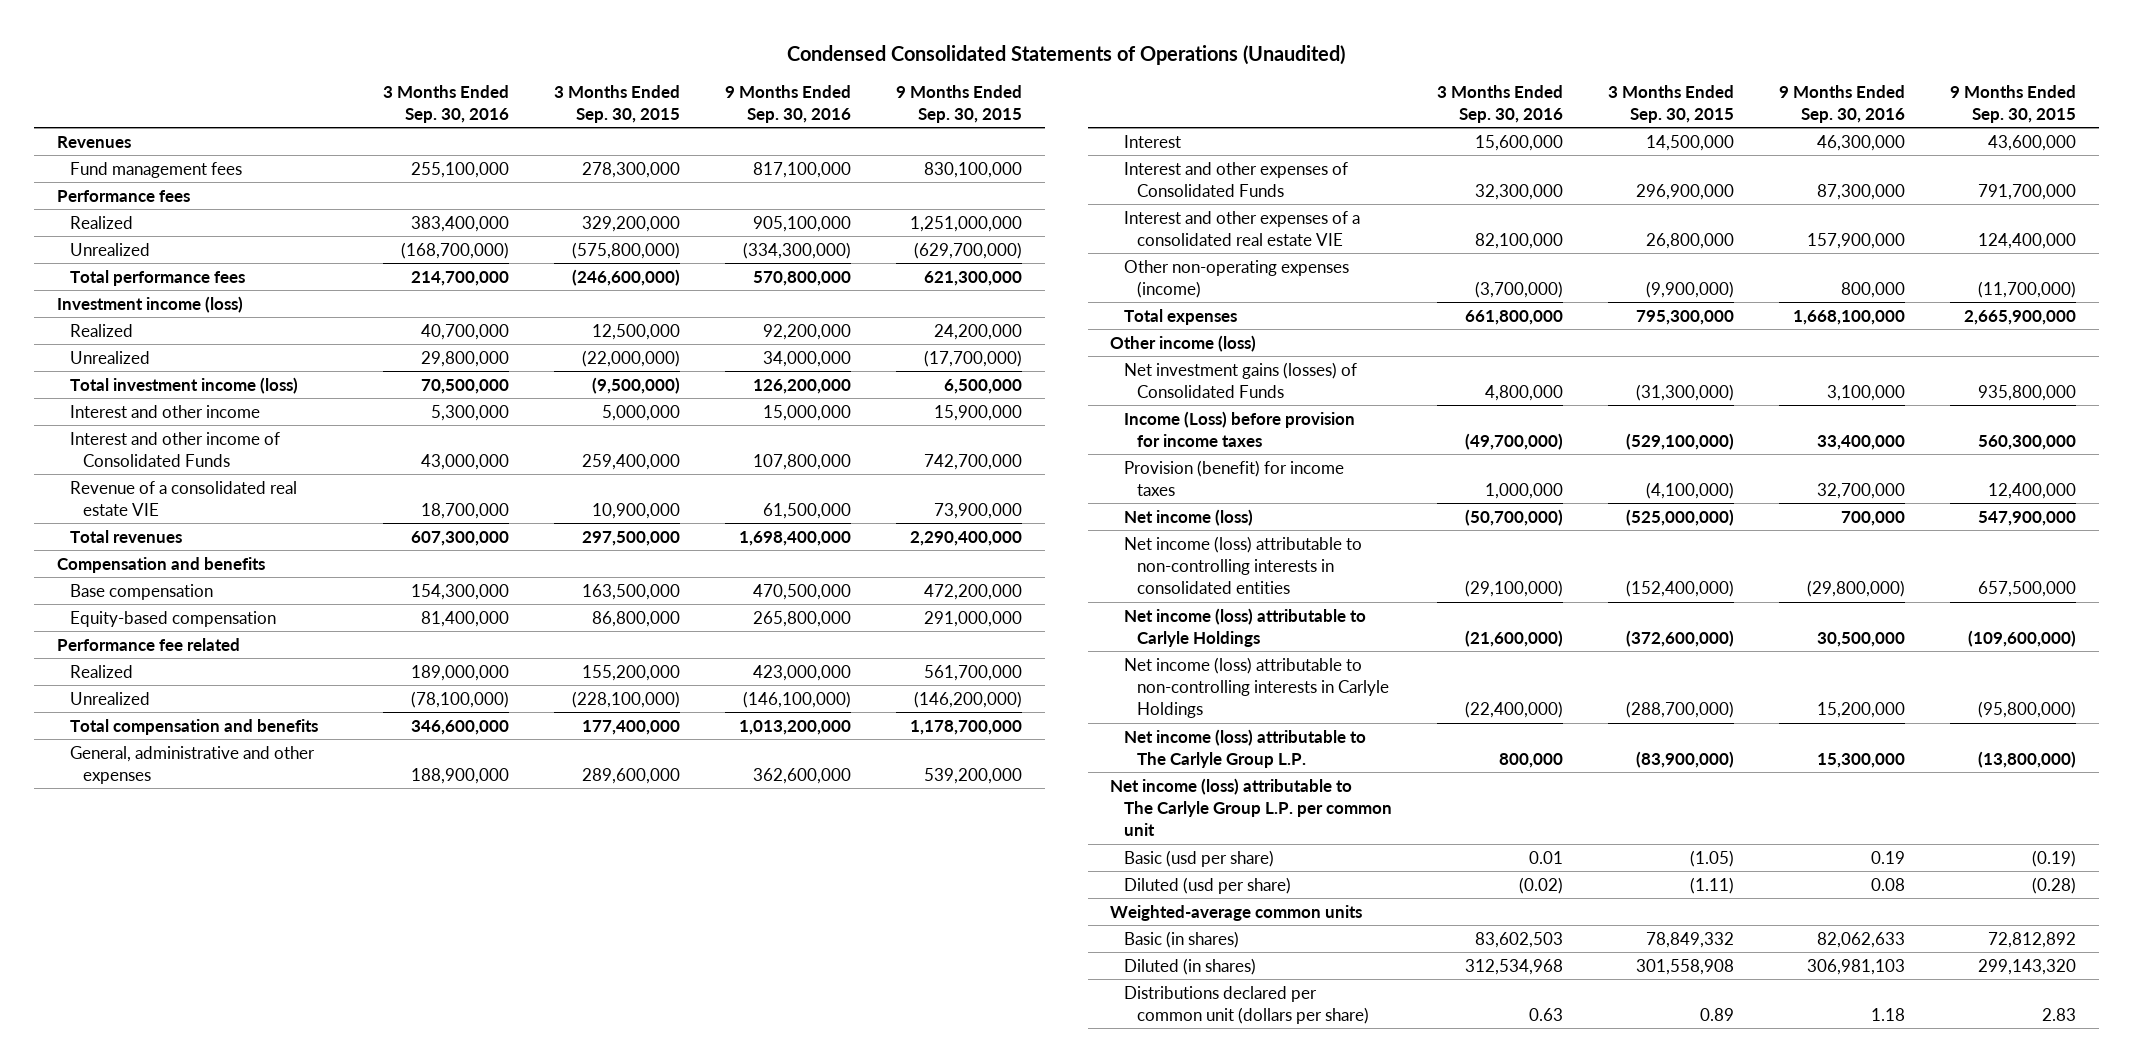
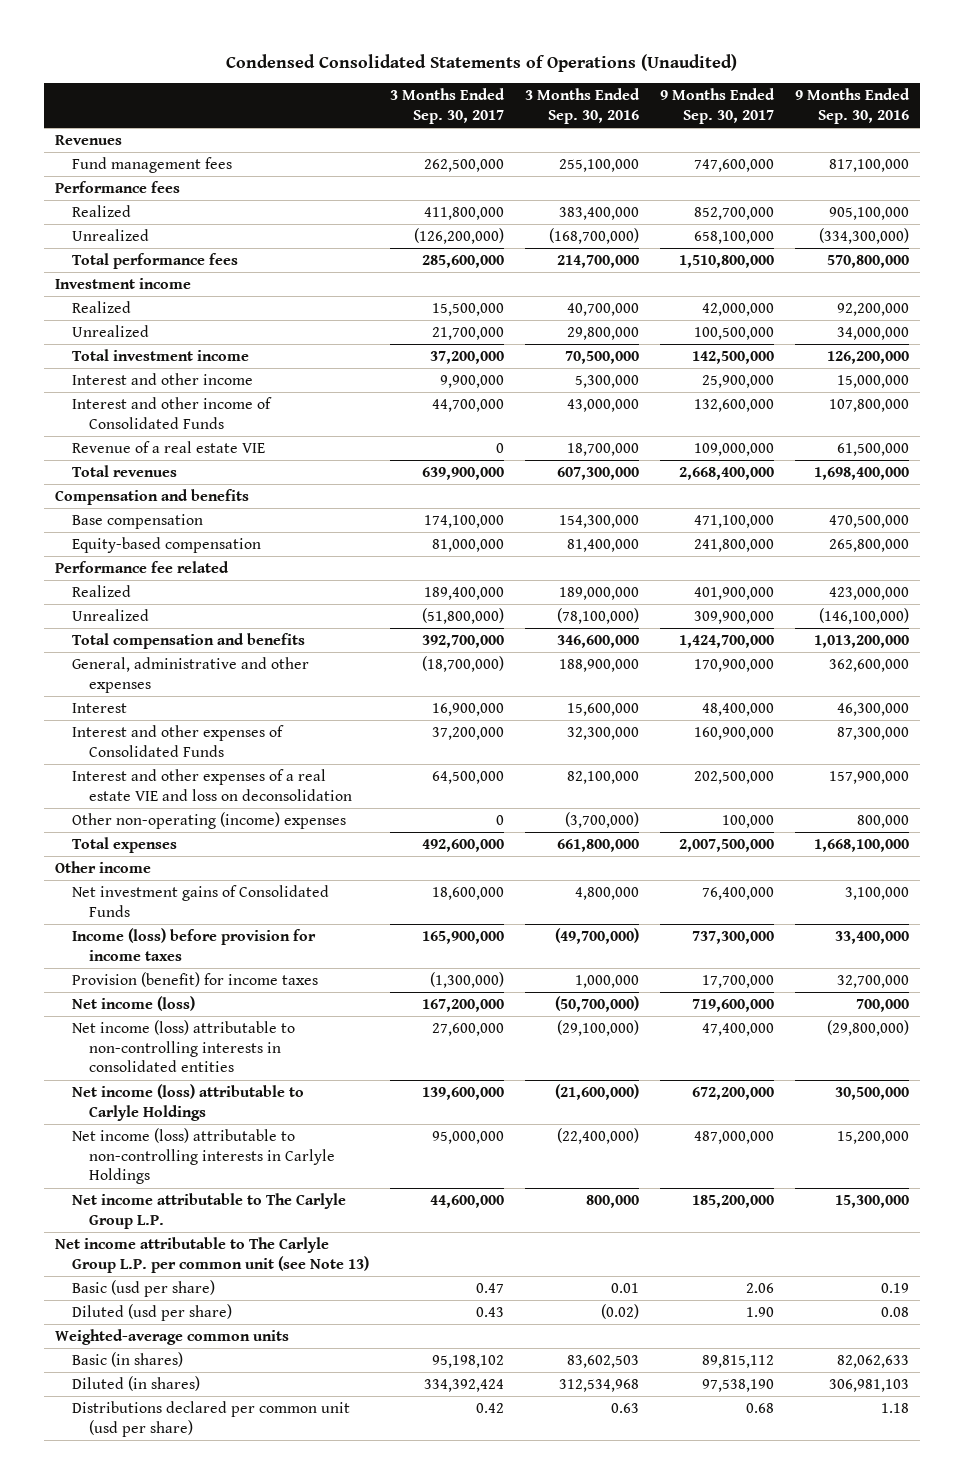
- | 3 Months Ended Sep. 30, 2016 | 3 Months Ended Sep. 30, 2015 | 9 Months Ended Sep. 30, 2016 | 9 Months Ended Sep. 30, 2015
+ | 3 Months Ended Sep. 30, 2017 | 3 Months Ended Sep. 30, 2016 | 9 Months Ended Sep. 30, 2017 | 9 Months Ended Sep. 30, 2016
- Investment income (loss)
+ Investment income
- Total investment income (loss) | 70,500,000 | (9,500,000) | 126,200,000 | 6,500,000
+ Total investment income | 37,200,000 | 70,500,000 | 142,500,000 | 126,200,000
- Revenue of a consolidated real estate VIE | 18,700,000 | 10,900,000 | 61,500,000 | 73,900,000
+ Revenue of a real estate VIE | 0 | 18,700,000 | 109,000,000 | 61,500,000
- Interest and other expenses of a consolidated real estate VIE | 82,100,000 | 26,800,000 | 157,900,000 | 124,400,000
- Other non-operating expenses (income) | (3,700,000) | (9,900,000) | 800,000 | (11,700,000)
+ Interest and other expenses of a real estate VIE and loss on deconsolidation | 64,500,000 | 82,100,000 | 202,500,000 | 157,900,000
+ Other non-operating (income) expenses | 0 | (3,700,000) | 100,000 | 800,000
- Other income (loss)
- Net investment gains (losses) of Consolidated Funds | 4,800,000 | (31,300,000) | 3,100,000 | 935,800,000
- Income (Loss) before provision for income taxes | (49,700,000) | (529,100,000) | 33,400,000 | 560,300,000
+ Other income
+ Net investment gains of Consolidated Funds | 18,600,000 | 4,800,000 | 76,400,000 | 3,100,000
+ Income (loss) before provision for income taxes | 165,900,000 | (49,700,000) | 737,300,000 | 33,400,000
- Net income (loss) attributable to The Carlyle Group L.P. | 800,000 | (83,900,000) | 15,300,000 | (13,800,000)
- Net income (loss) attributable to The Carlyle Group L.P. per common unit
+ Net income attributable to The Carlyle Group L.P. | 44,600,000 | 800,000 | 185,200,000 | 15,300,000
+ Net income attributable to The Carlyle Group L.P. per common unit (see Note 13)
- Distributions declared per common unit (dollars per share) | 0.63 | 0.89 | 1.18 | 2.83
+ Distributions declared per common unit (usd per share) | 0.42 | 0.63 | 0.68 | 1.18

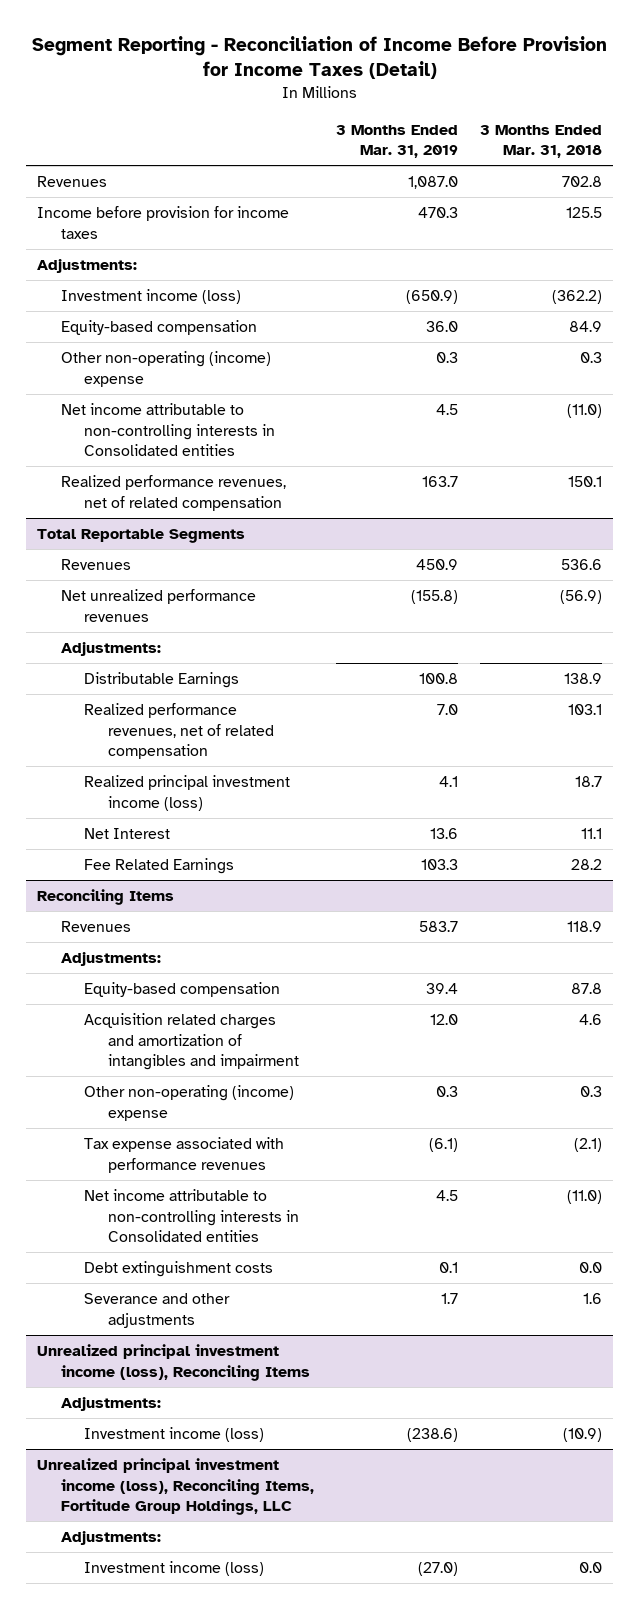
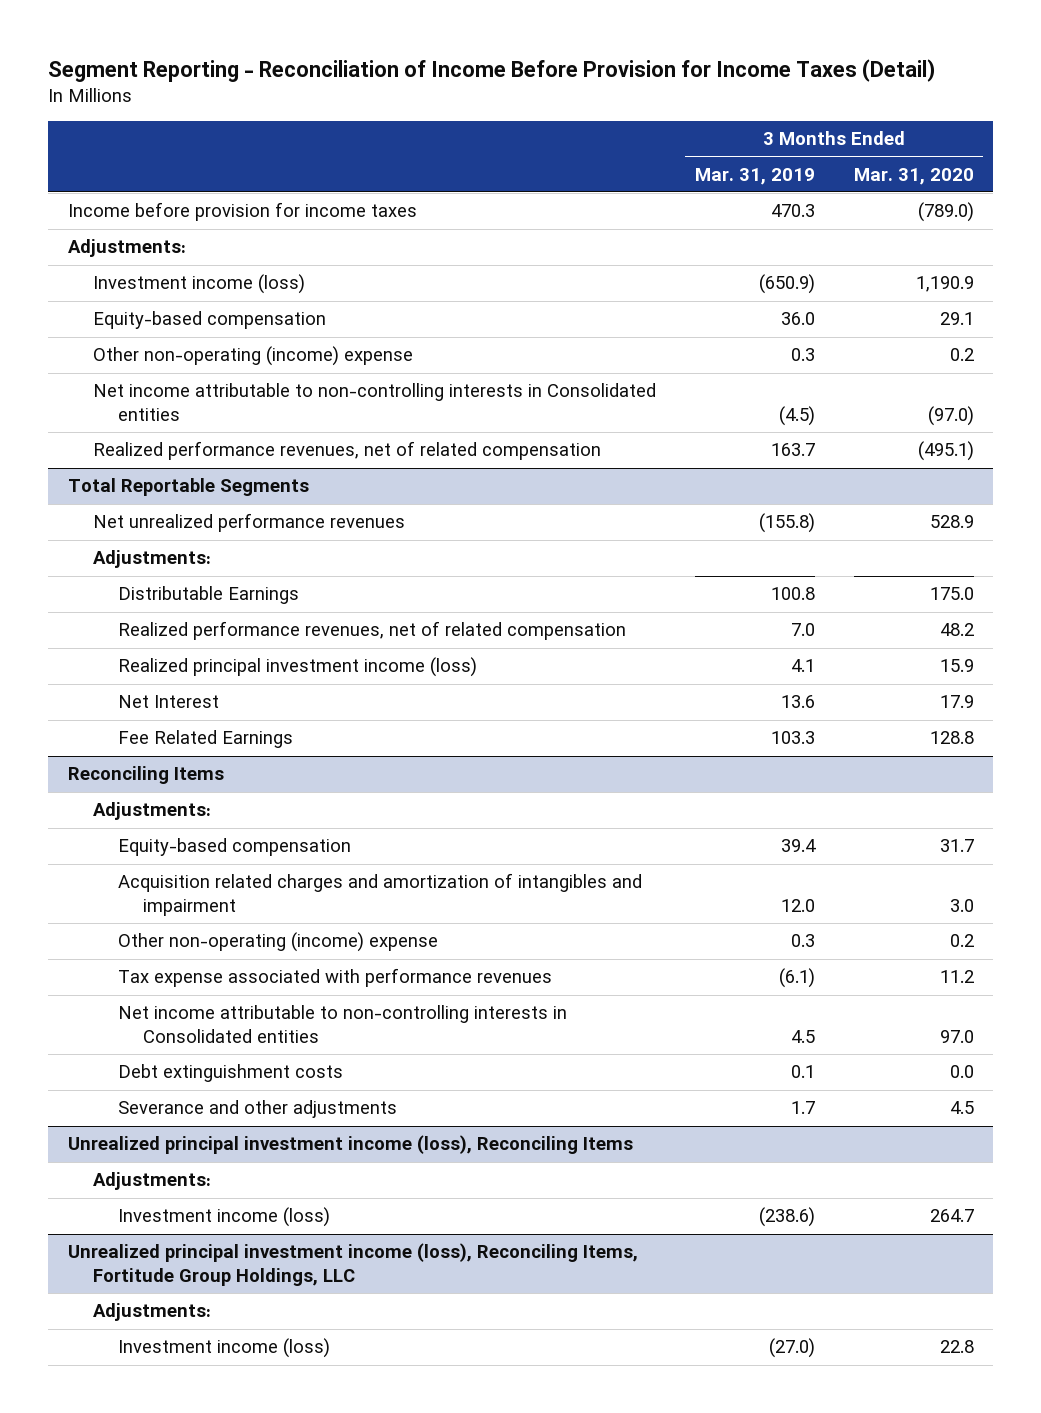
- | 3 Months Ended Mar. 31, 2019 | 3 Months Ended Mar. 31, 2018
+ | 3 Months Ended Mar. 31, 2019 | 3 Months Ended Mar. 31, 2020
- Revenues | 1,087.0 | 702.8
- Net income attributable to non-controlling interests in Consolidated entities | 4.5 | (11.0)
+ Net income attributable to non-controlling interests in Consolidated entities | (4.5) | (97.0)
@ Total Reportable Segments
- Revenues | 450.9 | 536.6
@ Reconciling Items
- Revenues | 583.7 | 118.9

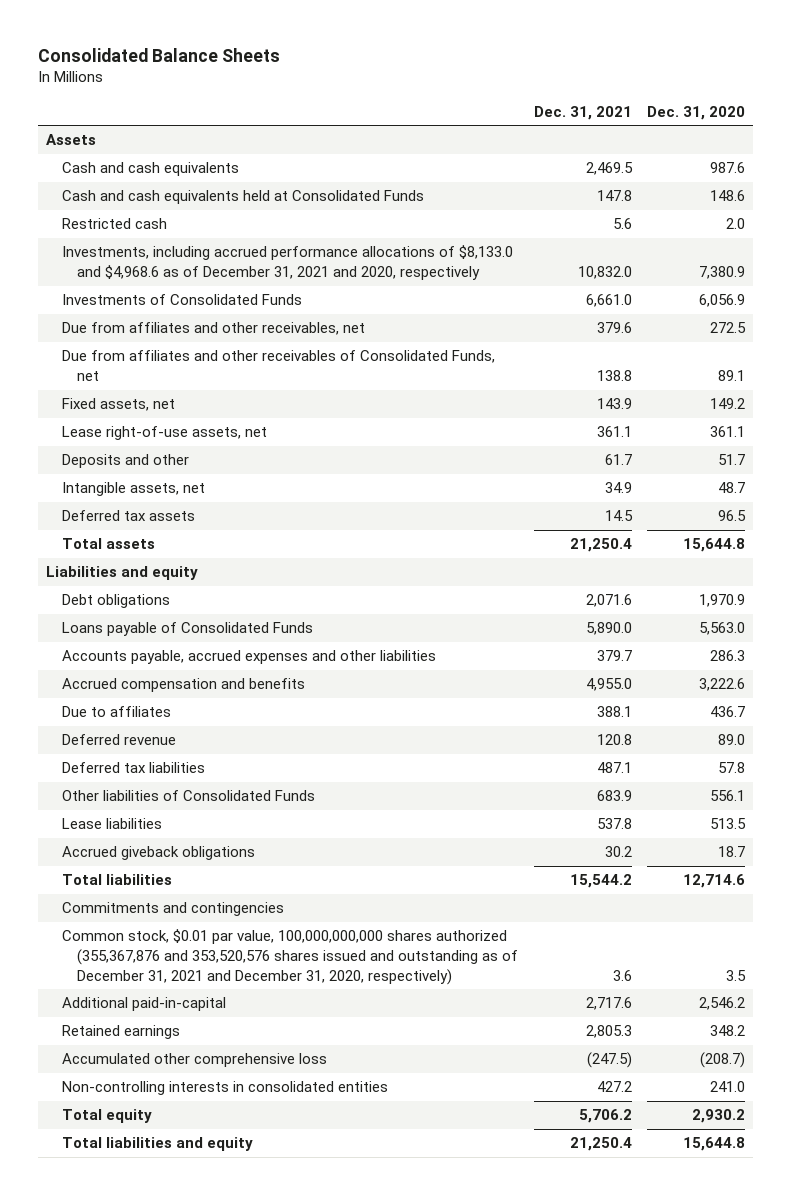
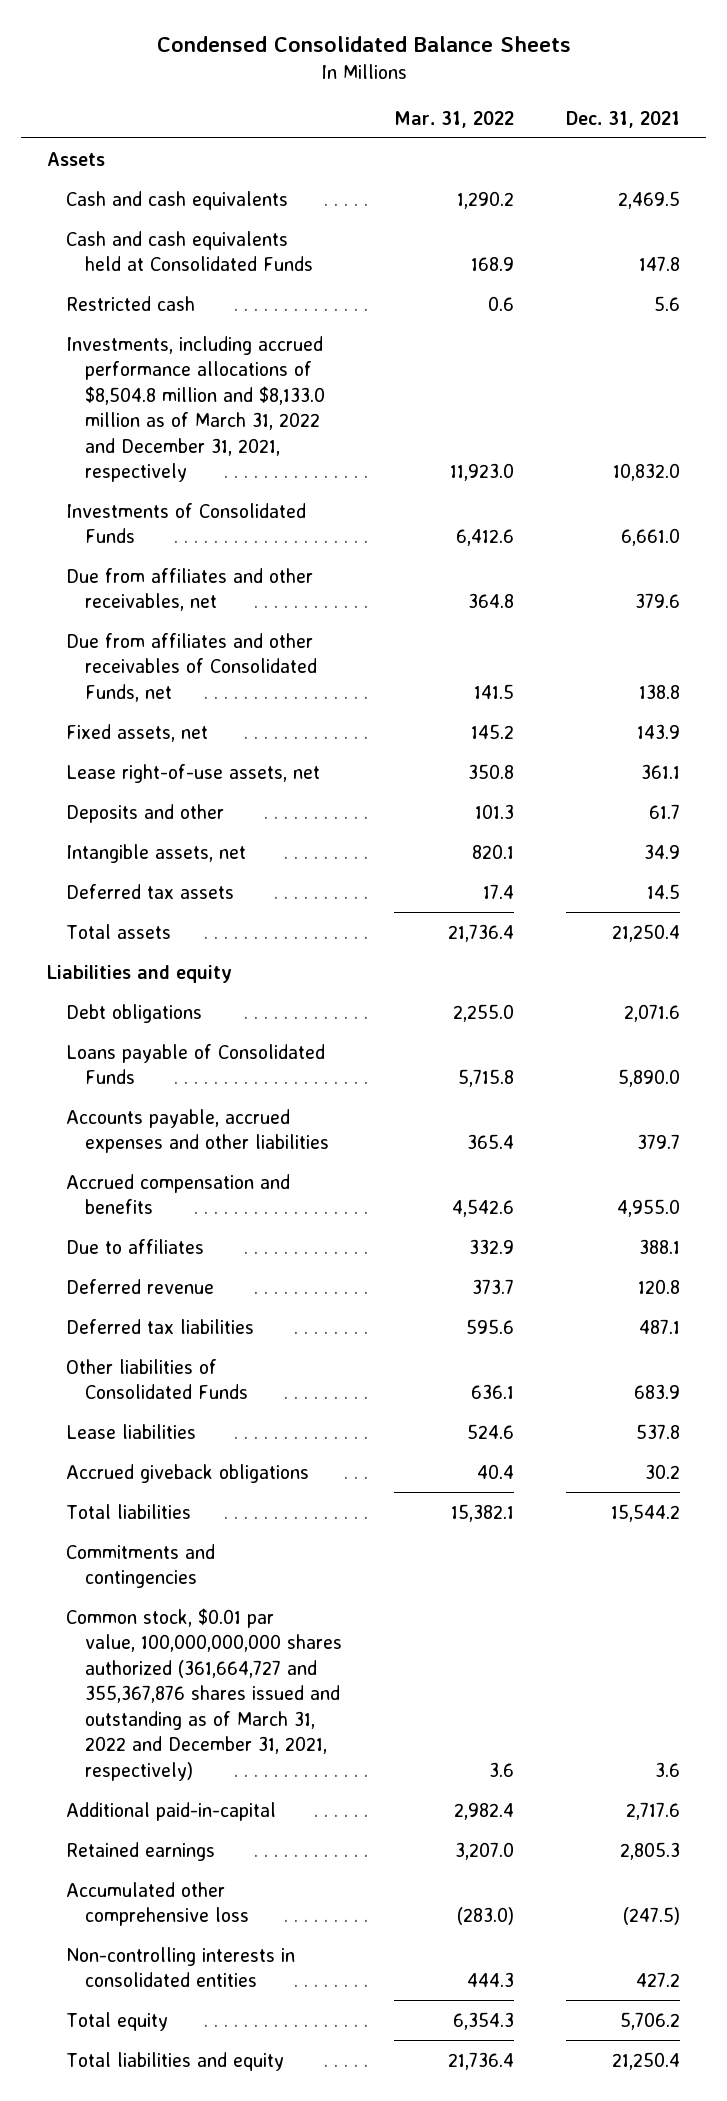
- Consolidated Balance Sheets
+ Condensed Consolidated Balance Sheets
- | Dec. 31, 2021 | Dec. 31, 2020
+ | Mar. 31, 2022 | Dec. 31, 2021
- Investments, including accrued performance allocations of $8,133.0 and $4,968.6 as of December 31, 2021 and 2020, respectively | 10,832.0 | 7,380.9
+ Investments, including accrued performance allocations of $8,504.8 million and $8,133.0 million as of March 31, 2022 and December 31, 2021, respectively | 11,923.0 | 10,832.0
- Common stock, $0.01 par value, 100,000,000,000 shares authorized (355,367,876 and 353,520,576 shares issued and outstanding as of December 31, 2021 and December 31, 2020, respectively) | 3.6 | 3.5
+ Common stock, $0.01 par value, 100,000,000,000 shares authorized (361,664,727 and 355,367,876 shares issued and outstanding as of March 31, 2022 and December 31, 2021, respectively) | 3.6 | 3.6

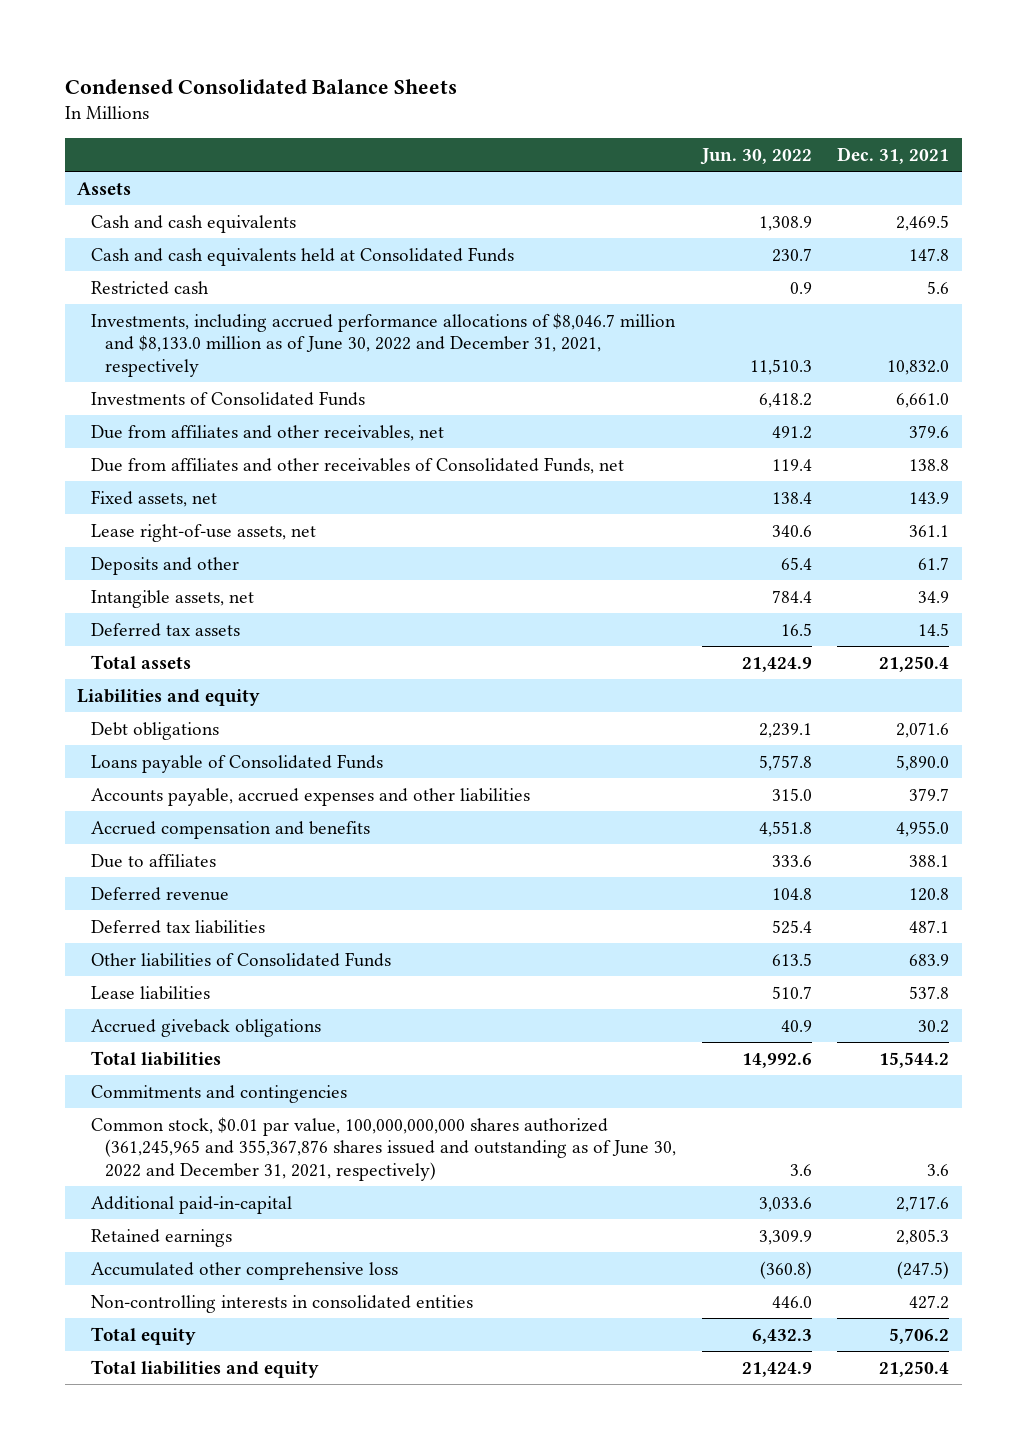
- | Mar. 31, 2022 | Dec. 31, 2021
+ | Jun. 30, 2022 | Dec. 31, 2021
- Investments, including accrued performance allocations of $8,504.8 million and $8,133.0 million as of March 31, 2022 and December 31, 2021, respectively | 11,923.0 | 10,832.0
+ Investments, including accrued performance allocations of $8,046.7 million and $8,133.0 million as of June 30, 2022 and December 31, 2021, respectively | 11,510.3 | 10,832.0
- Common stock, $0.01 par value, 100,000,000,000 shares authorized (361,664,727 and 355,367,876 shares issued and outstanding as of March 31, 2022 and December 31, 2021, respectively) | 3.6 | 3.6
+ Common stock, $0.01 par value, 100,000,000,000 shares authorized (361,245,965 and 355,367,876 shares issued and outstanding as of June 30, 2022 and December 31, 2021, respectively) | 3.6 | 3.6

